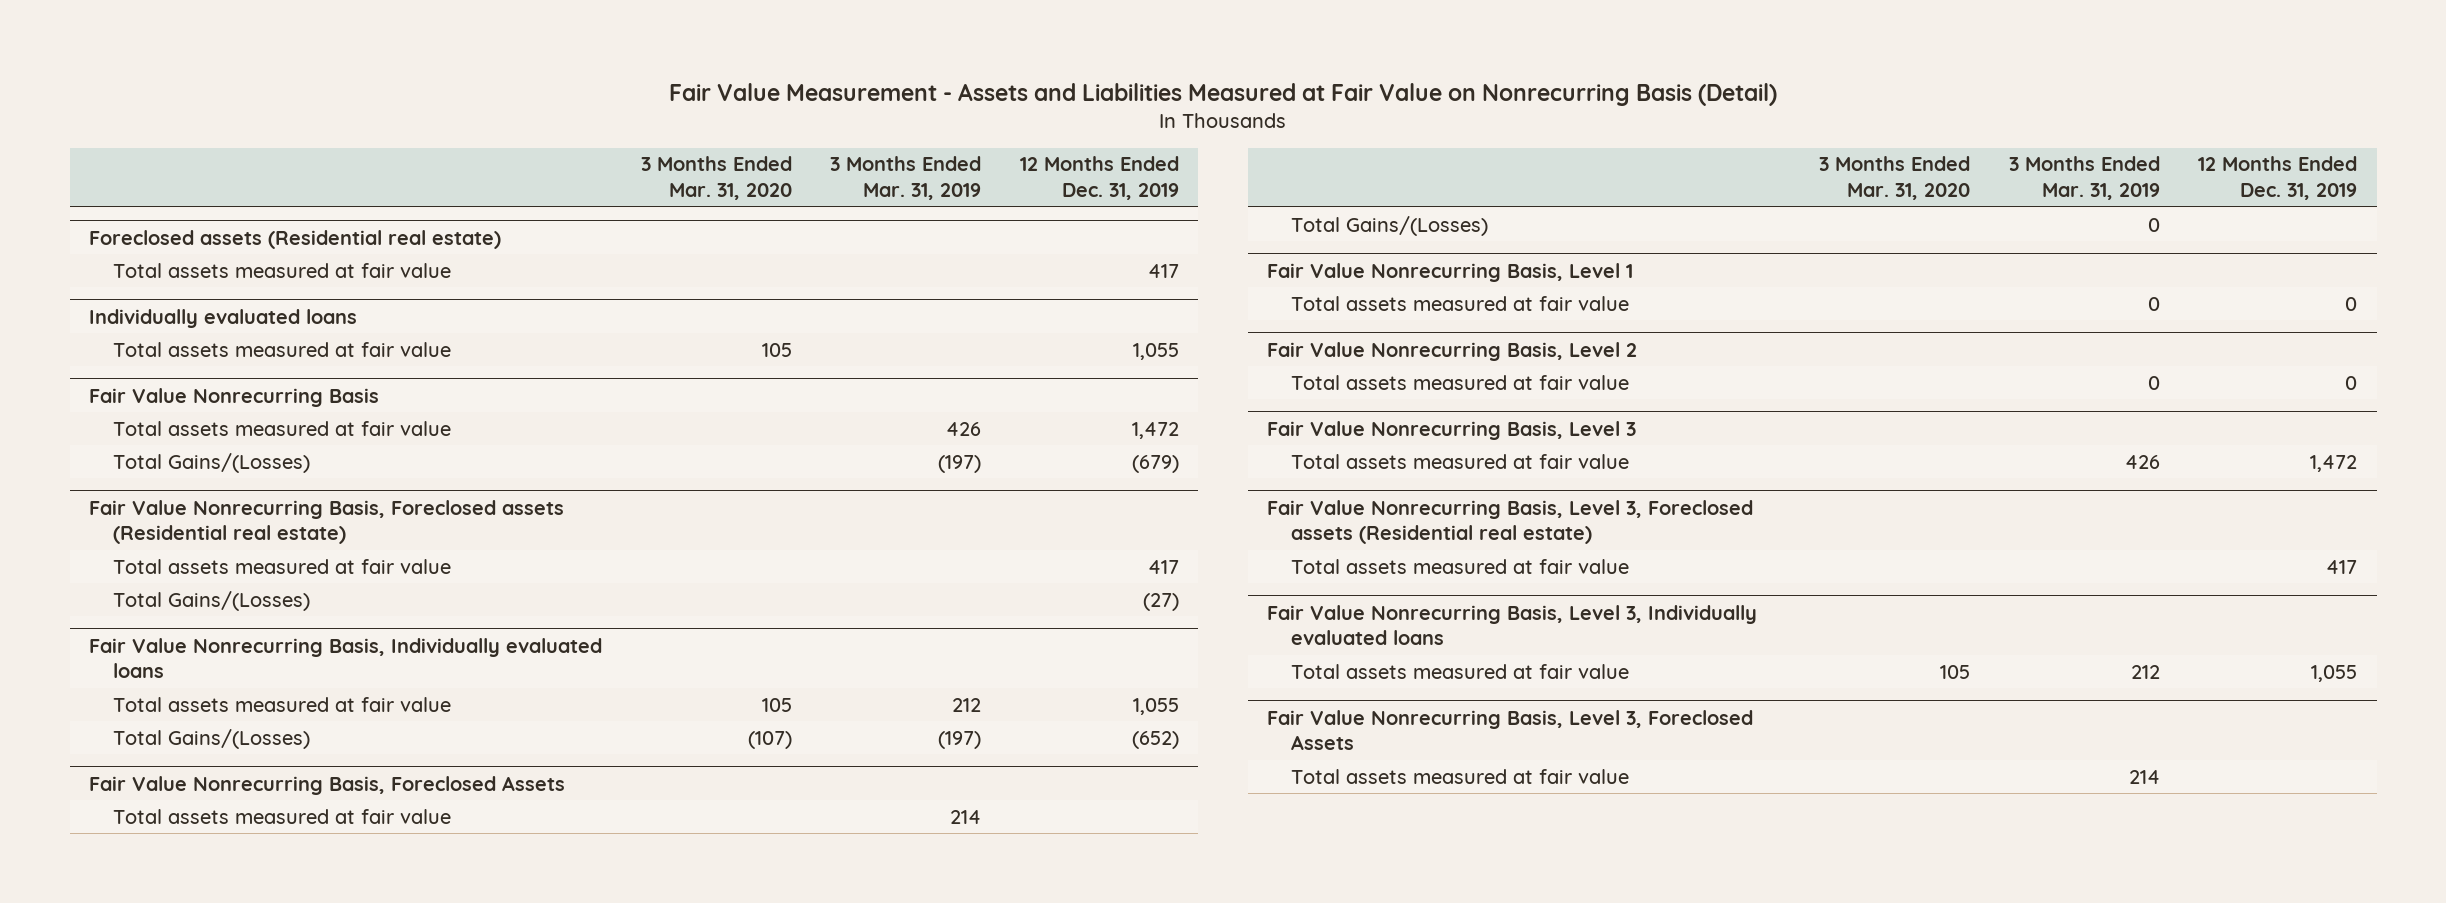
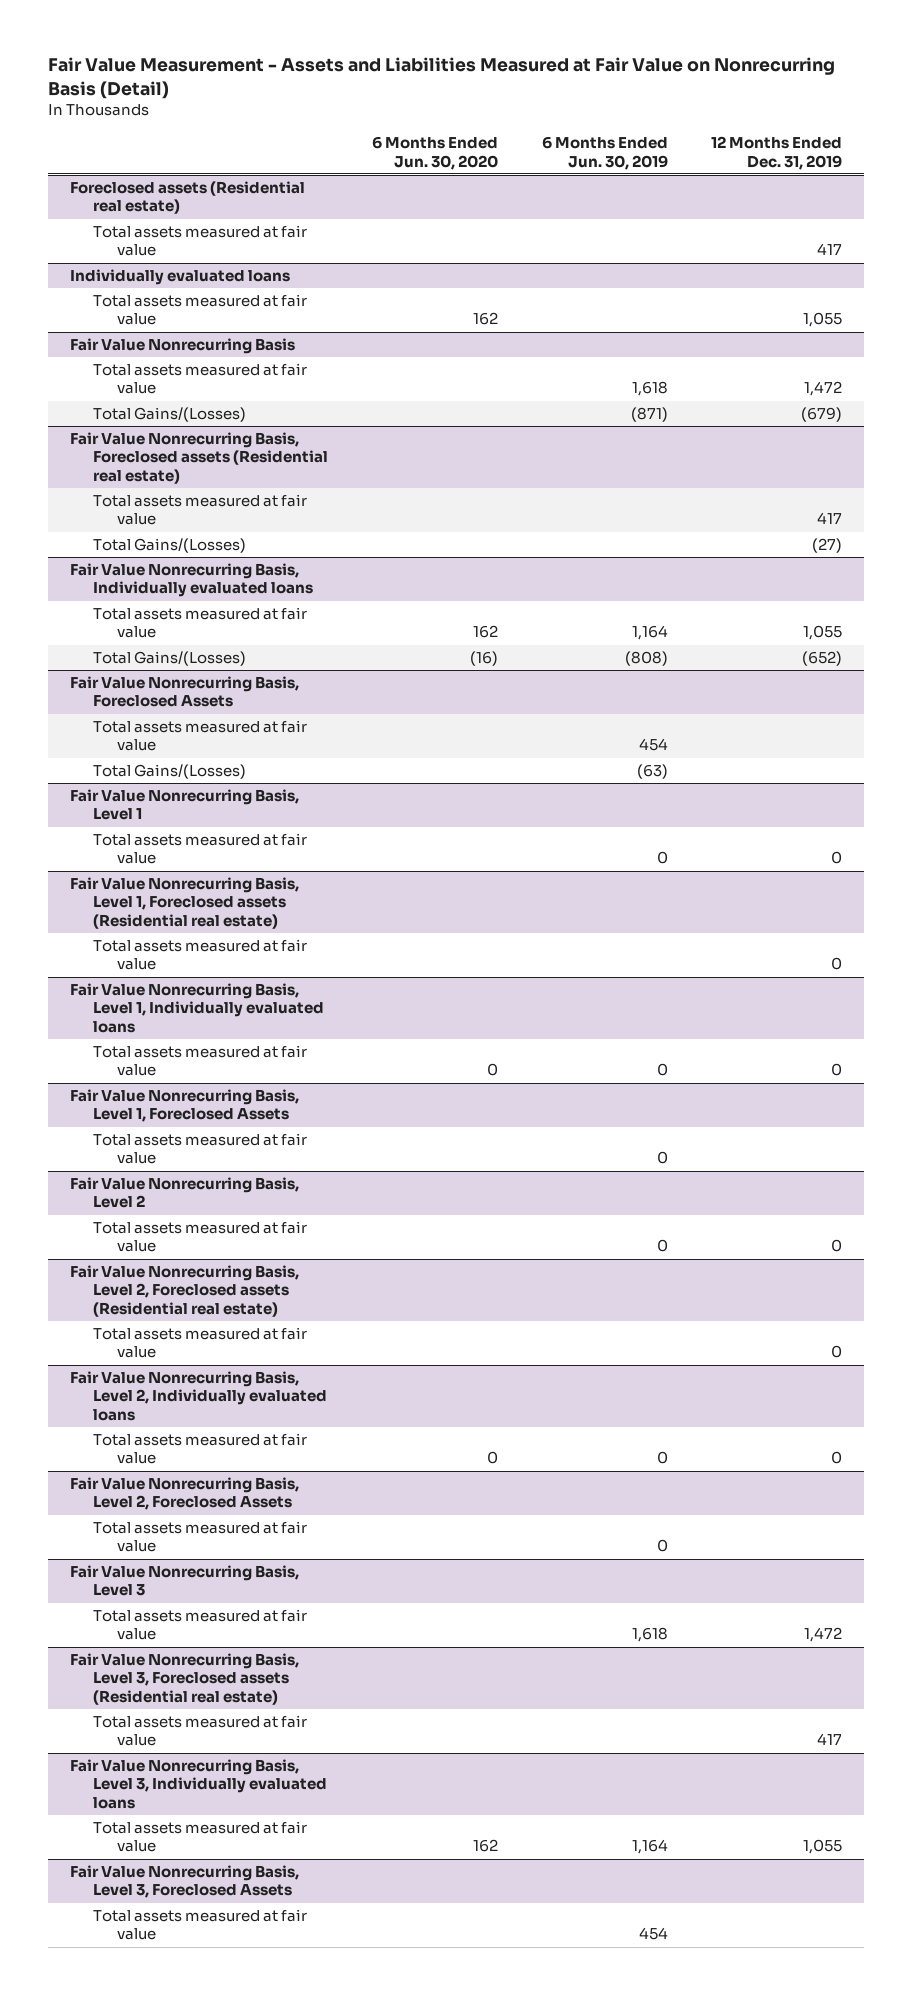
- | 3 Months Ended Mar. 31, 2020 | 3 Months Ended Mar. 31, 2019 | 12 Months Ended Dec. 31, 2019
+ | 6 Months Ended Jun. 30, 2020 | 6 Months Ended Jun. 30, 2019 | 12 Months Ended Dec. 31, 2019
+ Fair Value Nonrecurring Basis, Level 1, Foreclosed assets (Residential real estate)
+ Total assets measured at fair value | | | 0
+ Fair Value Nonrecurring Basis, Level 1, Individually evaluated loans
+ Total assets measured at fair value | 0 | 0 | 0
+ Fair Value Nonrecurring Basis, Level 1, Foreclosed Assets
+ Total assets measured at fair value | | 0 |
+ Fair Value Nonrecurring Basis, Level 2, Foreclosed assets (Residential real estate)
+ Total assets measured at fair value | | | 0
+ Fair Value Nonrecurring Basis, Level 2, Individually evaluated loans
+ Total assets measured at fair value | 0 | 0 | 0
+ Fair Value Nonrecurring Basis, Level 2, Foreclosed Assets
+ Total assets measured at fair value | | 0 |

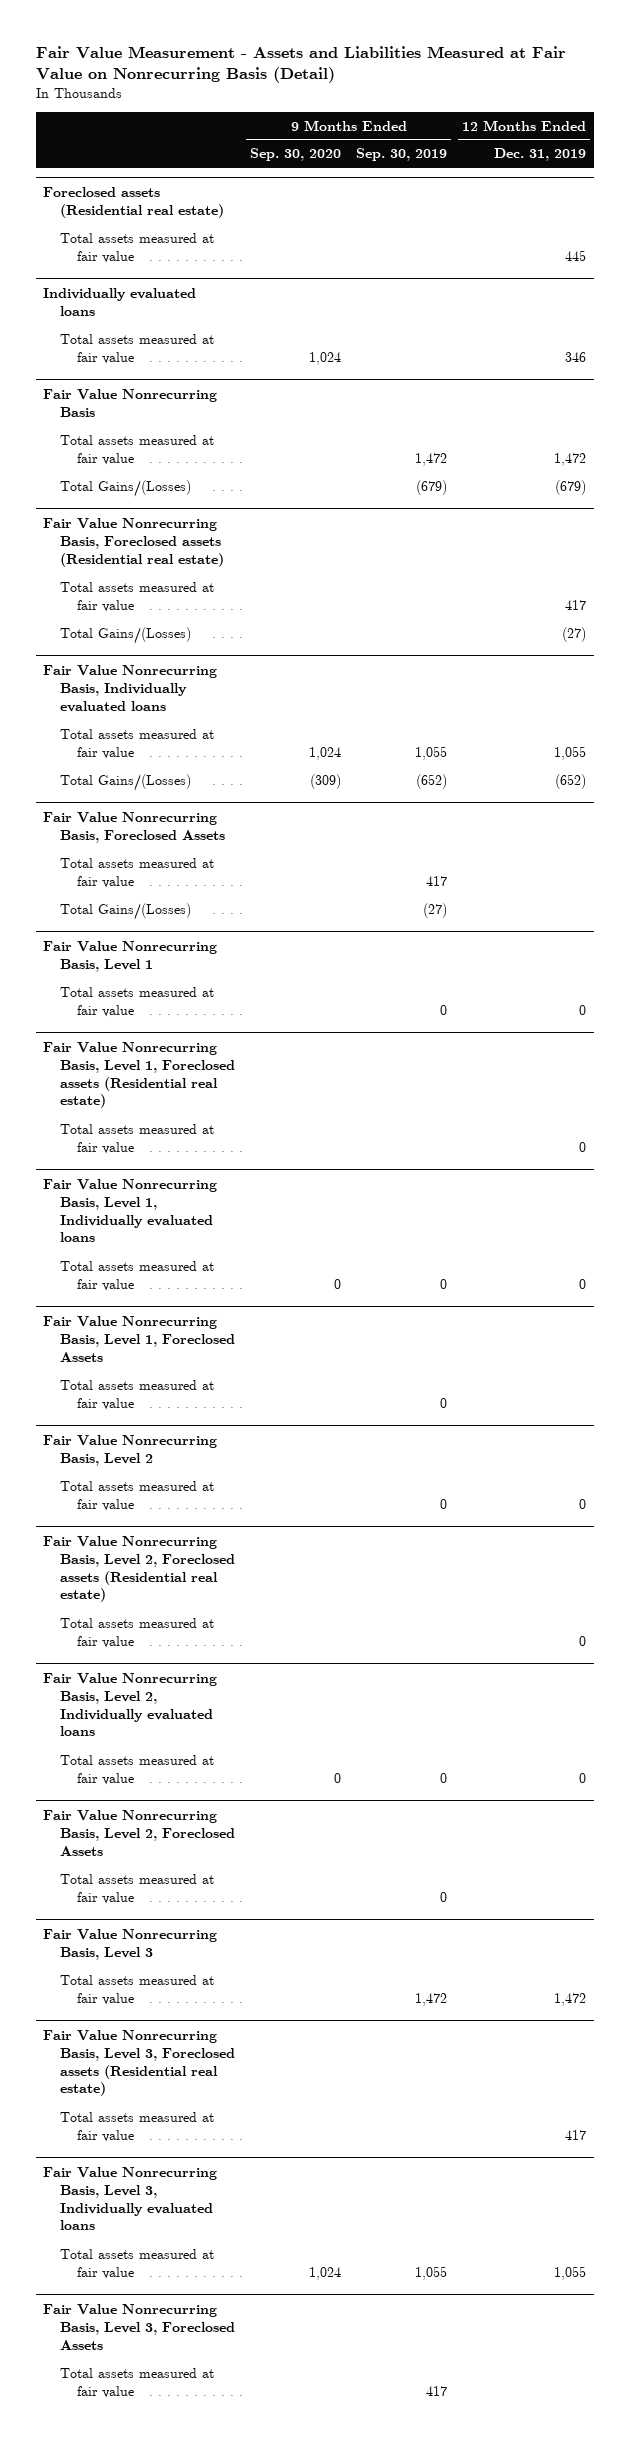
- | 6 Months Ended Jun. 30, 2020 | 6 Months Ended Jun. 30, 2019 | 12 Months Ended Dec. 31, 2019
+ | 9 Months Ended Sep. 30, 2020 | 9 Months Ended Sep. 30, 2019 | 12 Months Ended Dec. 31, 2019
@ Foreclosed assets (Residential real estate)
- Total assets measured at fair value | | | 417
+ Total assets measured at fair value | | | 445
@ Individually evaluated loans
- Total assets measured at fair value | 162 | | 1,055
+ Total assets measured at fair value | 1,024 | | 346

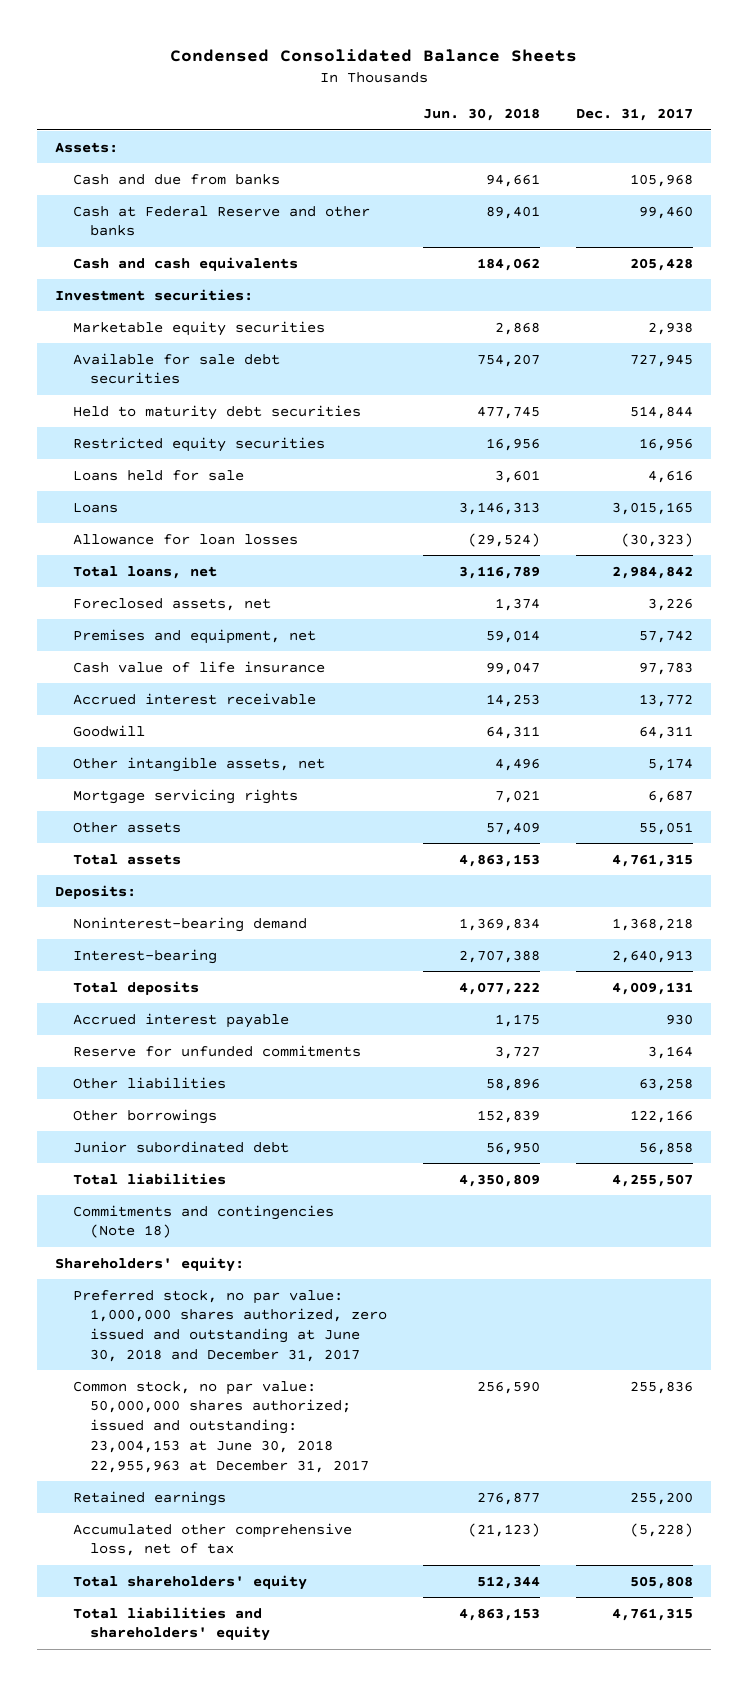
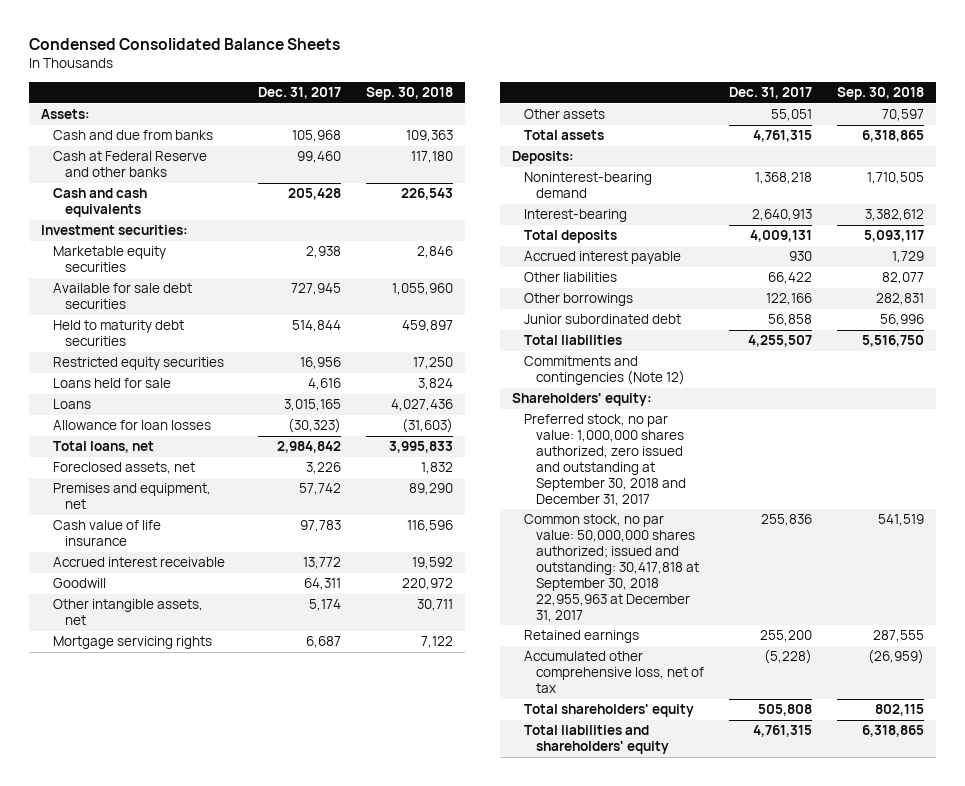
- | Jun. 30, 2018 | Dec. 31, 2017
+ | Dec. 31, 2017 | Sep. 30, 2018
- Reserve for unfunded commitments | 3,727 | 3,164
- Other liabilities | 58,896 | 63,258
+ Other liabilities | 66,422 | 82,077
- Commitments and contingencies (Note 18)
+ Commitments and contingencies (Note 12)
- Preferred stock, no par value: 1,000,000 shares authorized, zero issued and outstanding at June 30, 2018 and December 31, 2017
- Common stock, no par value: 50,000,000 shares authorized; issued and outstanding: 23,004,153 at June 30, 2018 22,955,963 at December 31, 2017 | 256,590 | 255,836
+ Preferred stock, no par value: 1,000,000 shares authorized, zero issued and outstanding at September 30, 2018 and December 31, 2017
+ Common stock, no par value: 50,000,000 shares authorized; issued and outstanding: 30,417,818 at September 30, 2018 22,955,963 at December 31, 2017 | 255,836 | 541,519

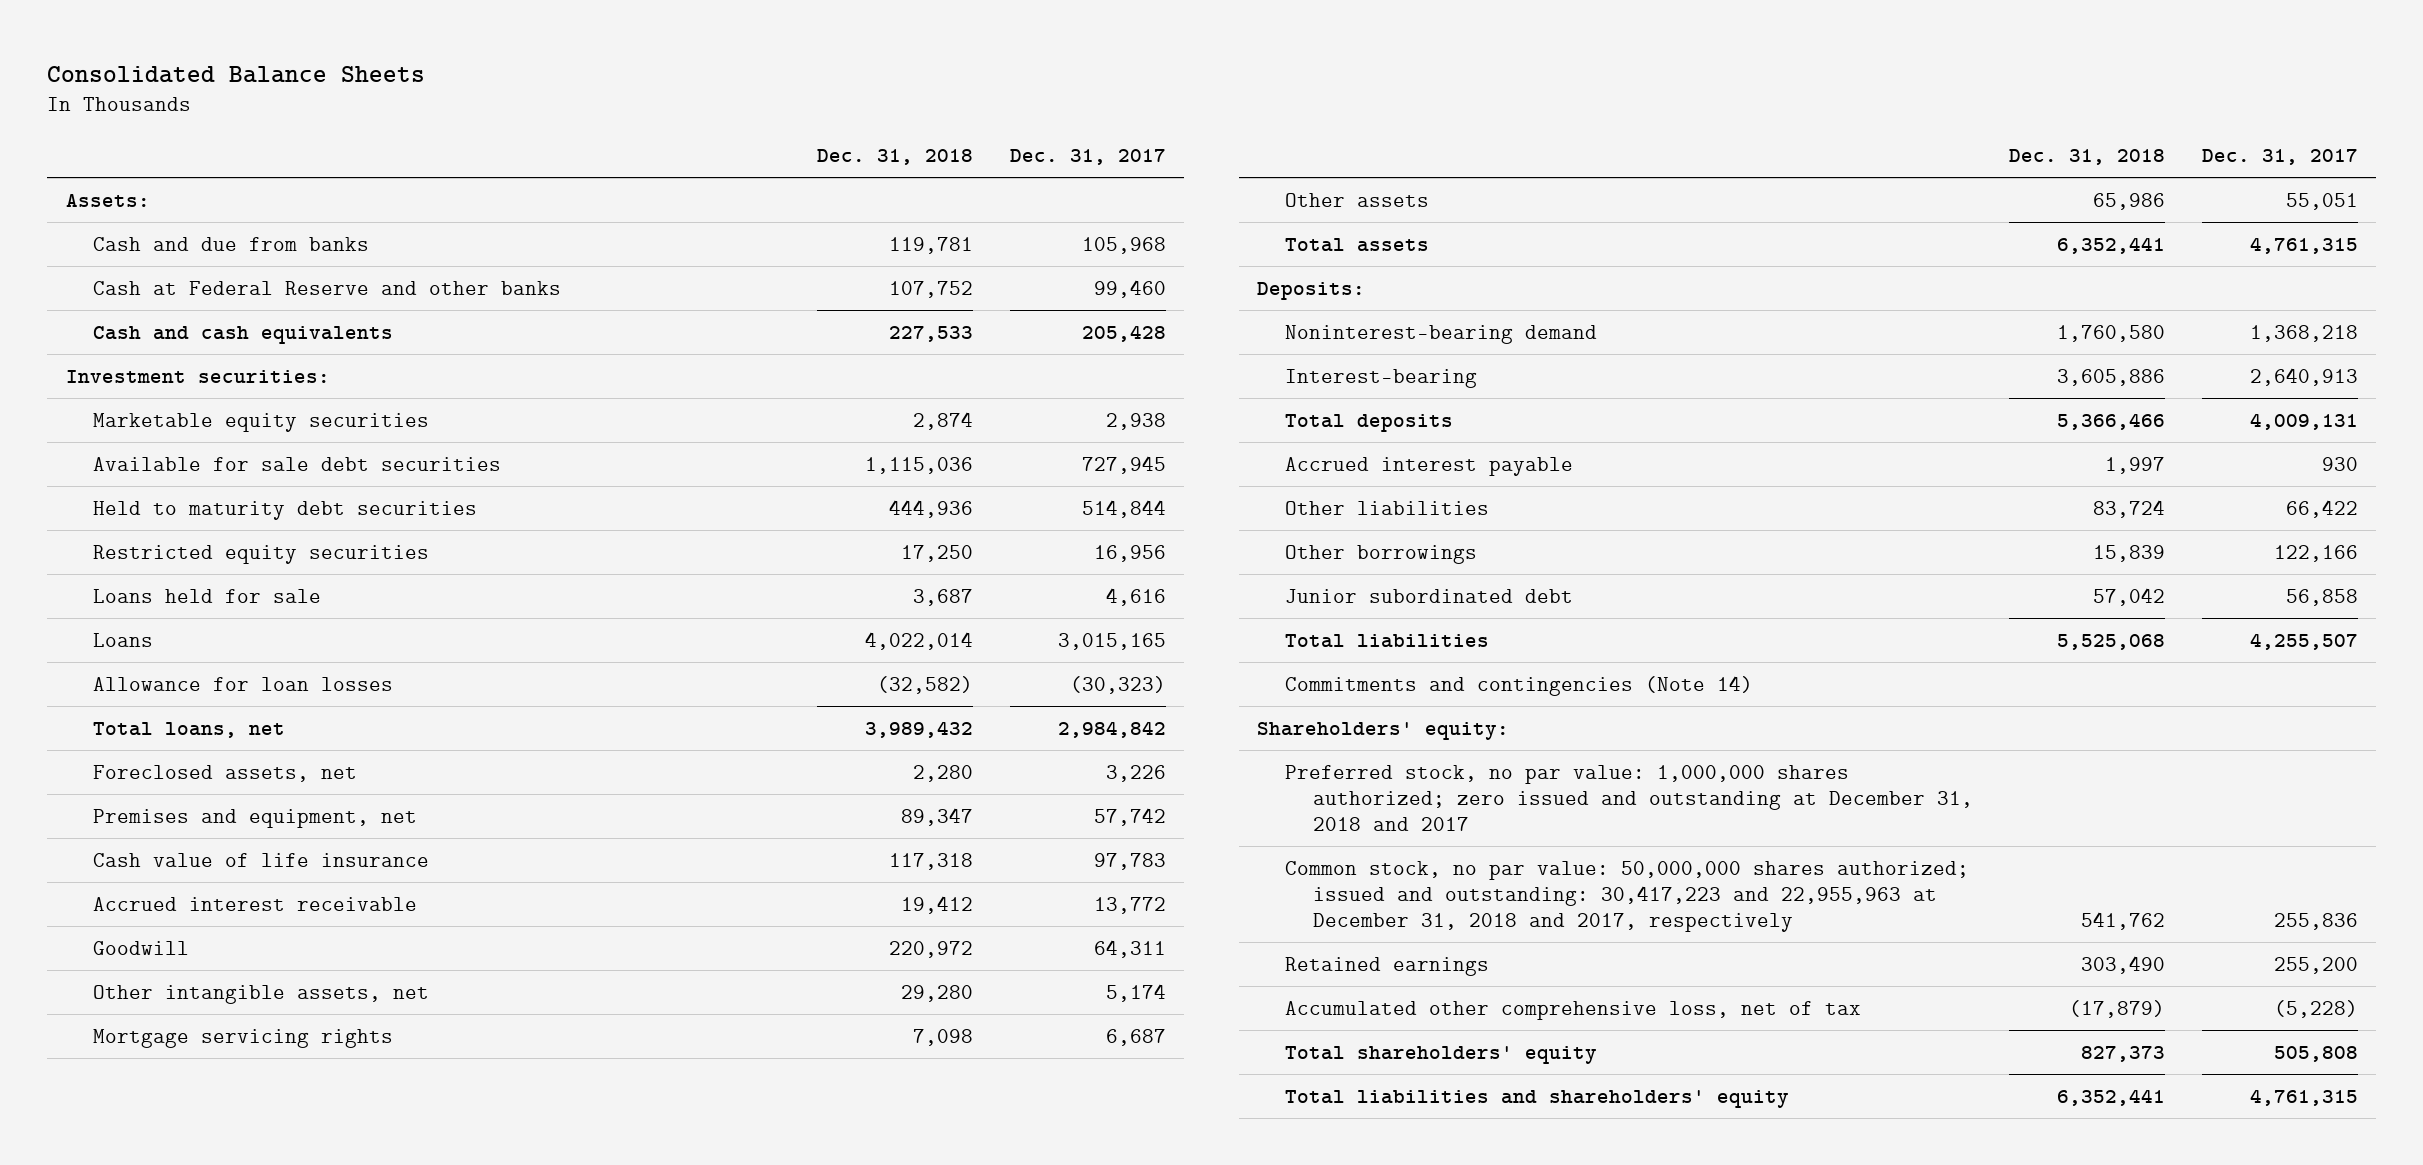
- Condensed Consolidated Balance Sheets
+ Consolidated Balance Sheets
- | Dec. 31, 2017 | Sep. 30, 2018
+ | Dec. 31, 2018 | Dec. 31, 2017
- Commitments and contingencies (Note 12)
+ Commitments and contingencies (Note 14)
- Preferred stock, no par value: 1,000,000 shares authorized, zero issued and outstanding at September 30, 2018 and December 31, 2017
- Common stock, no par value: 50,000,000 shares authorized; issued and outstanding: 30,417,818 at September 30, 2018 22,955,963 at December 31, 2017 | 255,836 | 541,519
+ Preferred stock, no par value: 1,000,000 shares authorized; zero issued and outstanding at December 31, 2018 and 2017
+ Common stock, no par value: 50,000,000 shares authorized; issued and outstanding: 30,417,223 and 22,955,963 at December 31, 2018 and 2017, respectively | 541,762 | 255,836

